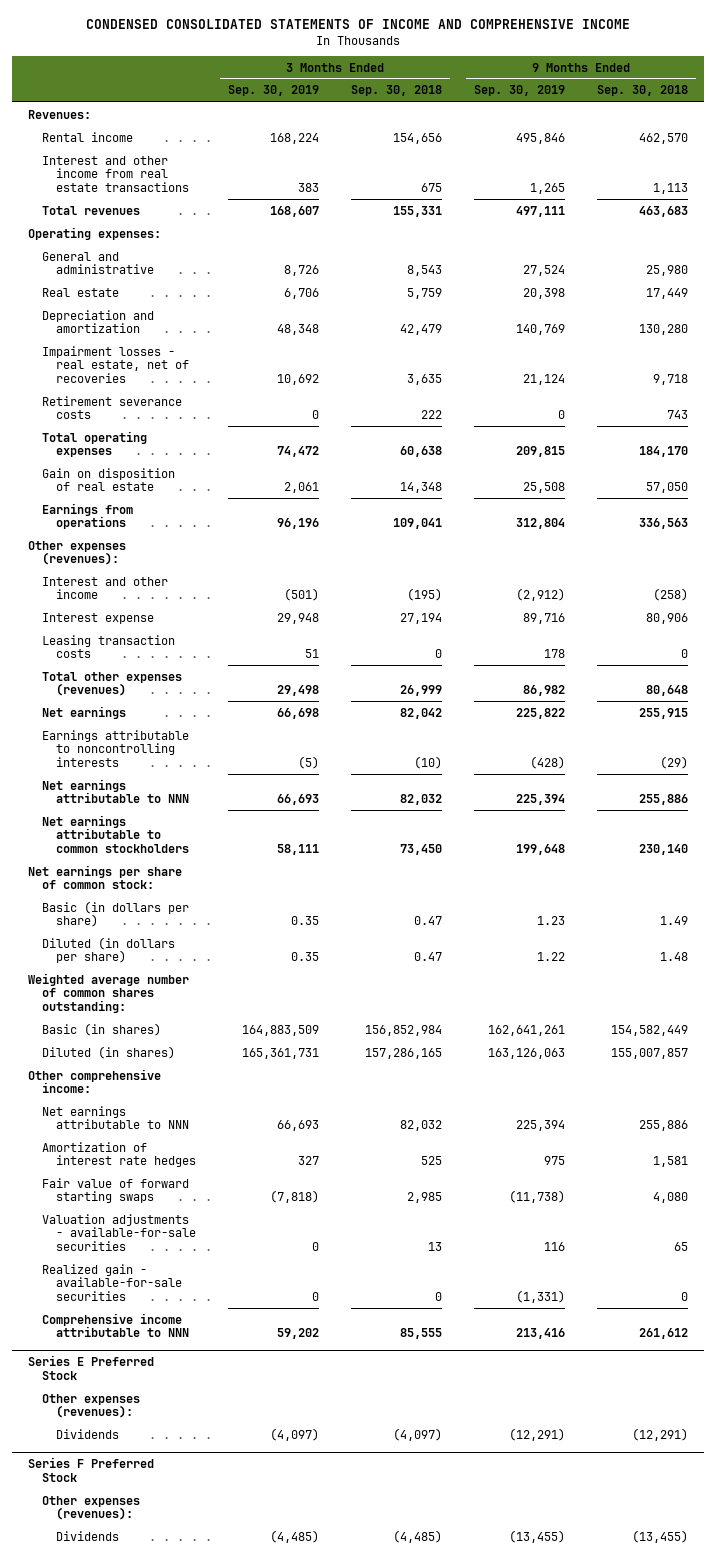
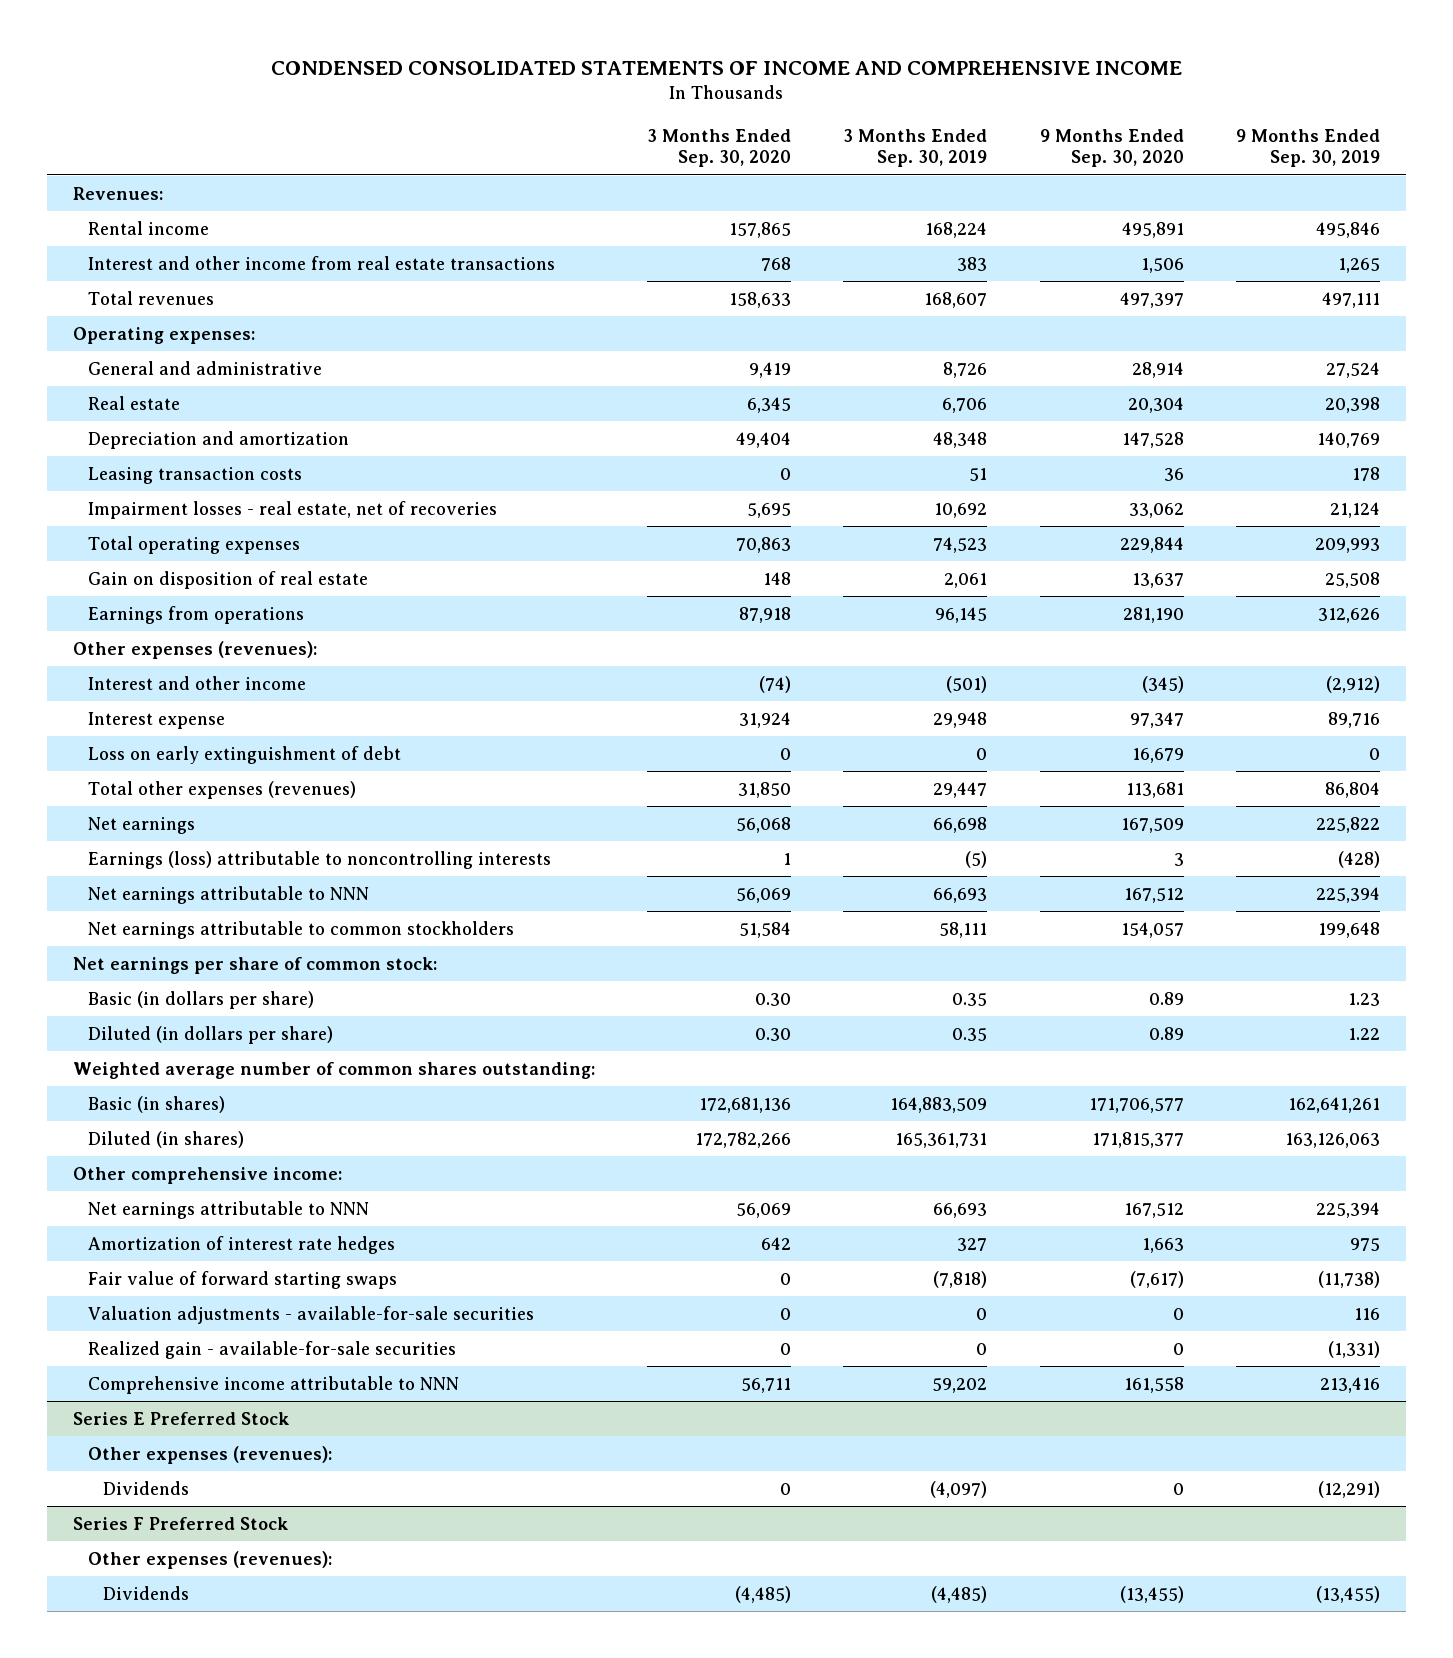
- | 3 Months Ended Sep. 30, 2019 | 3 Months Ended Sep. 30, 2018 | 9 Months Ended Sep. 30, 2019 | 9 Months Ended Sep. 30, 2018
+ | 3 Months Ended Sep. 30, 2020 | 3 Months Ended Sep. 30, 2019 | 9 Months Ended Sep. 30, 2020 | 9 Months Ended Sep. 30, 2019
moved up: Leasing transaction costs | 0 | 51 | 36 | 178
- Retirement severance costs | 0 | 222 | 0 | 743
- Total operating expenses | 74,472 | 60,638 | 209,815 | 184,170
+ Total operating expenses | 70,863 | 74,523 | 229,844 | 209,993
- Earnings from operations | 96,196 | 109,041 | 312,804 | 336,563
+ Earnings from operations | 87,918 | 96,145 | 281,190 | 312,626
- Total other expenses (revenues) | 29,498 | 26,999 | 86,982 | 80,648
+ Loss on early extinguishment of debt | 0 | 0 | 16,679 | 0
+ Total other expenses (revenues) | 31,850 | 29,447 | 113,681 | 86,804
- Earnings attributable to noncontrolling interests | (5) | (10) | (428) | (29)
+ Earnings (loss) attributable to noncontrolling interests | 1 | (5) | 3 | (428)

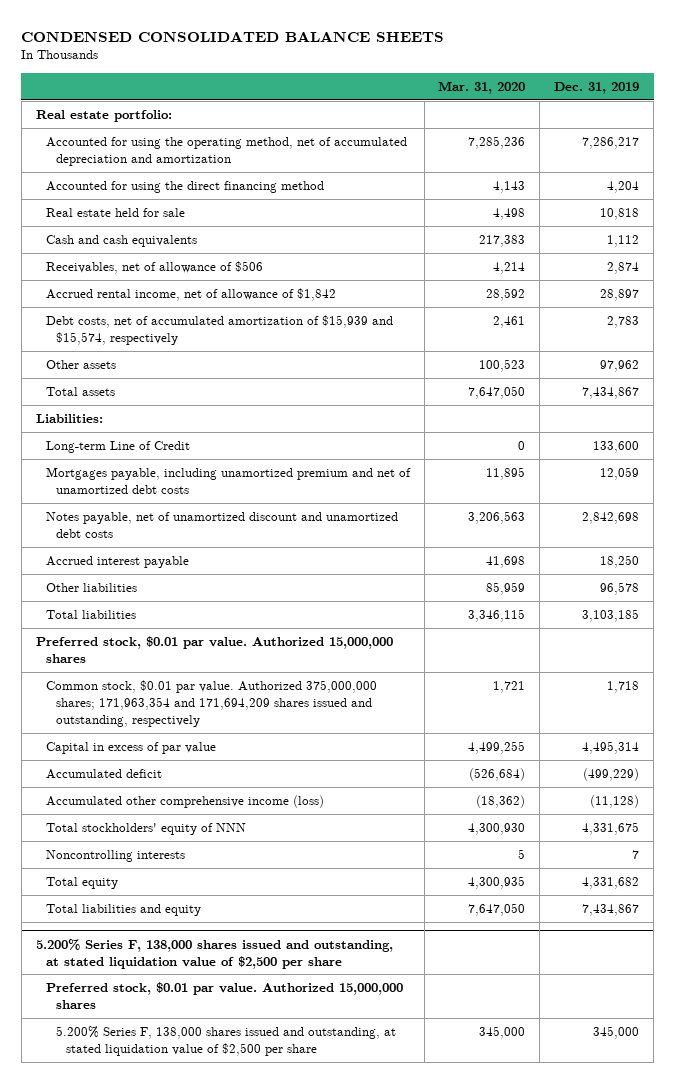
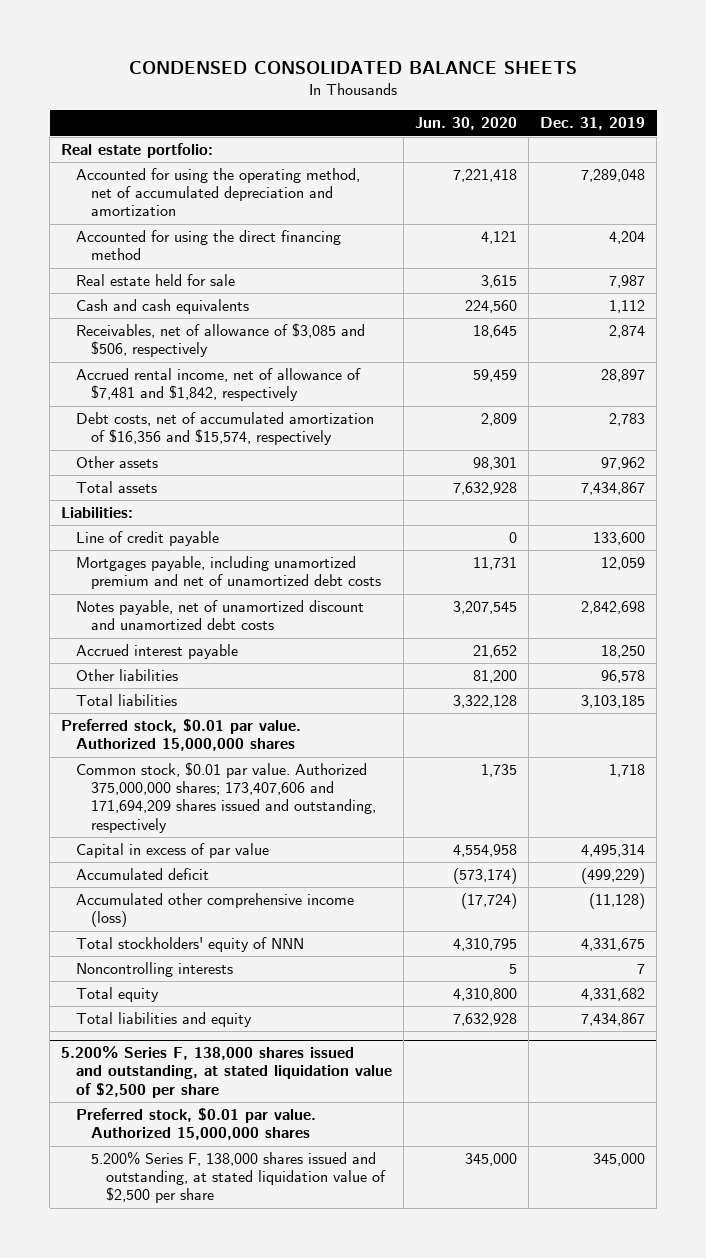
- | Mar. 31, 2020 | Dec. 31, 2019
+ | Jun. 30, 2020 | Dec. 31, 2019
- Accounted for using the operating method, net of accumulated depreciation and amortization | 7,285,236 | 7,286,217
+ Accounted for using the operating method, net of accumulated depreciation and amortization | 7,221,418 | 7,289,048
- Real estate held for sale | 4,498 | 10,818
+ Real estate held for sale | 3,615 | 7,987
- Receivables, net of allowance of $506 | 4,214 | 2,874
- Accrued rental income, net of allowance of $1,842 | 28,592 | 28,897
- Debt costs, net of accumulated amortization of $15,939 and $15,574, respectively | 2,461 | 2,783
+ Receivables, net of allowance of $3,085 and $506, respectively | 18,645 | 2,874
+ Accrued rental income, net of allowance of $7,481 and $1,842, respectively | 59,459 | 28,897
+ Debt costs, net of accumulated amortization of $16,356 and $15,574, respectively | 2,809 | 2,783
- Long-term Line of Credit | 0 | 133,600
+ Line of credit payable | 0 | 133,600
- Common stock, $0.01 par value. Authorized 375,000,000 shares; 171,963,354 and 171,694,209 shares issued and outstanding, respectively | 1,721 | 1,718
+ Common stock, $0.01 par value. Authorized 375,000,000 shares; 173,407,606 and 171,694,209 shares issued and outstanding, respectively | 1,735 | 1,718

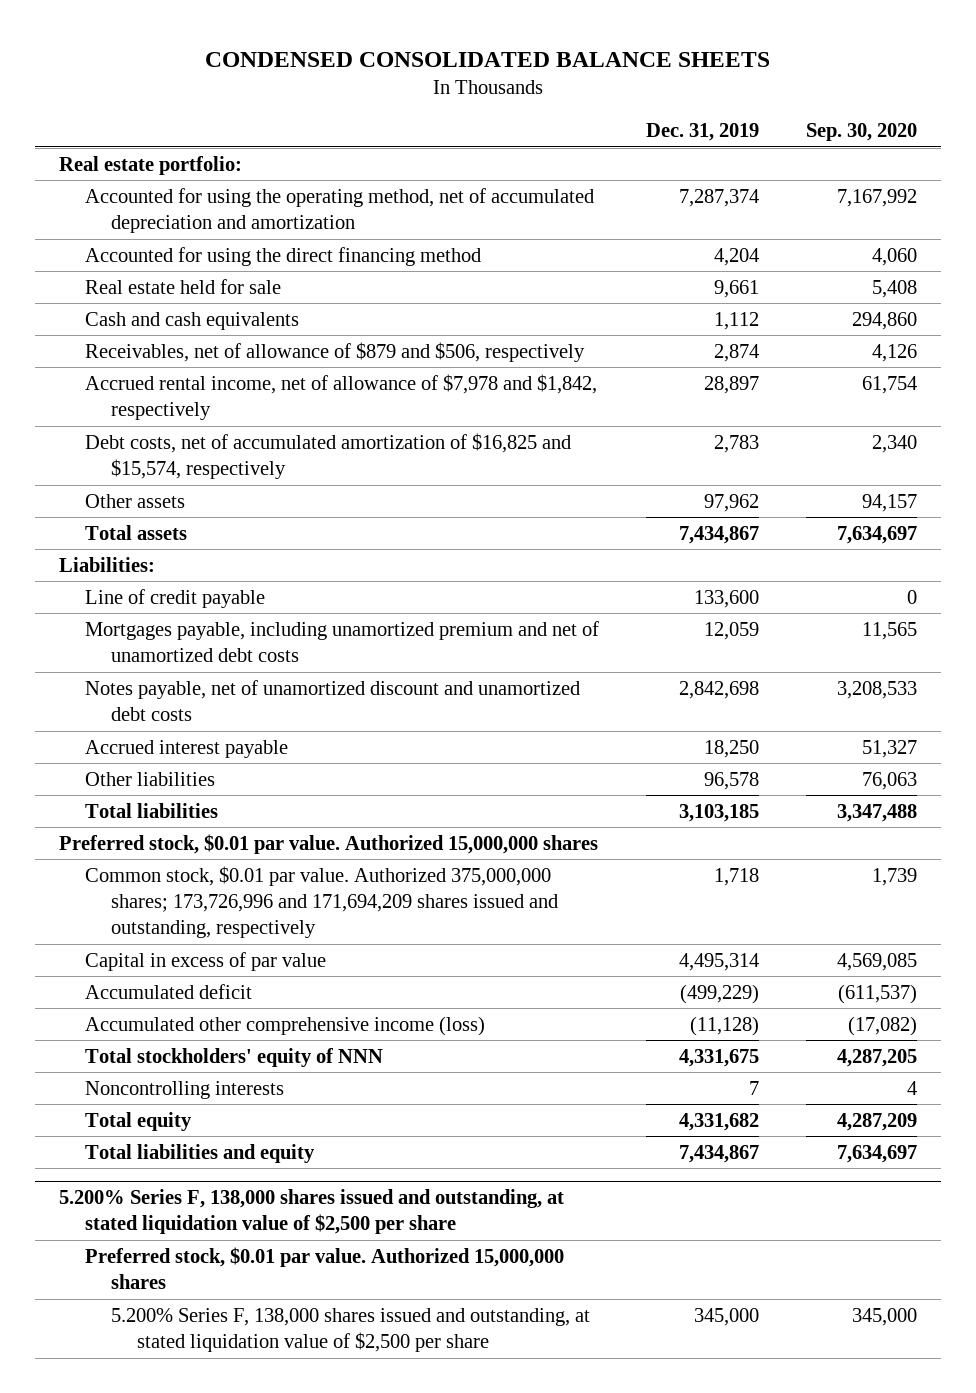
- | Jun. 30, 2020 | Dec. 31, 2019
+ | Dec. 31, 2019 | Sep. 30, 2020
- Accounted for using the operating method, net of accumulated depreciation and amortization | 7,221,418 | 7,289,048
+ Accounted for using the operating method, net of accumulated depreciation and amortization | 7,287,374 | 7,167,992
- Real estate held for sale | 3,615 | 7,987
+ Real estate held for sale | 9,661 | 5,408
- Receivables, net of allowance of $3,085 and $506, respectively | 18,645 | 2,874
- Accrued rental income, net of allowance of $7,481 and $1,842, respectively | 59,459 | 28,897
- Debt costs, net of accumulated amortization of $16,356 and $15,574, respectively | 2,809 | 2,783
+ Receivables, net of allowance of $879 and $506, respectively | 2,874 | 4,126
+ Accrued rental income, net of allowance of $7,978 and $1,842, respectively | 28,897 | 61,754
+ Debt costs, net of accumulated amortization of $16,825 and $15,574, respectively | 2,783 | 2,340
- Common stock, $0.01 par value. Authorized 375,000,000 shares; 173,407,606 and 171,694,209 shares issued and outstanding, respectively | 1,735 | 1,718
+ Common stock, $0.01 par value. Authorized 375,000,000 shares; 173,726,996 and 171,694,209 shares issued and outstanding, respectively | 1,718 | 1,739

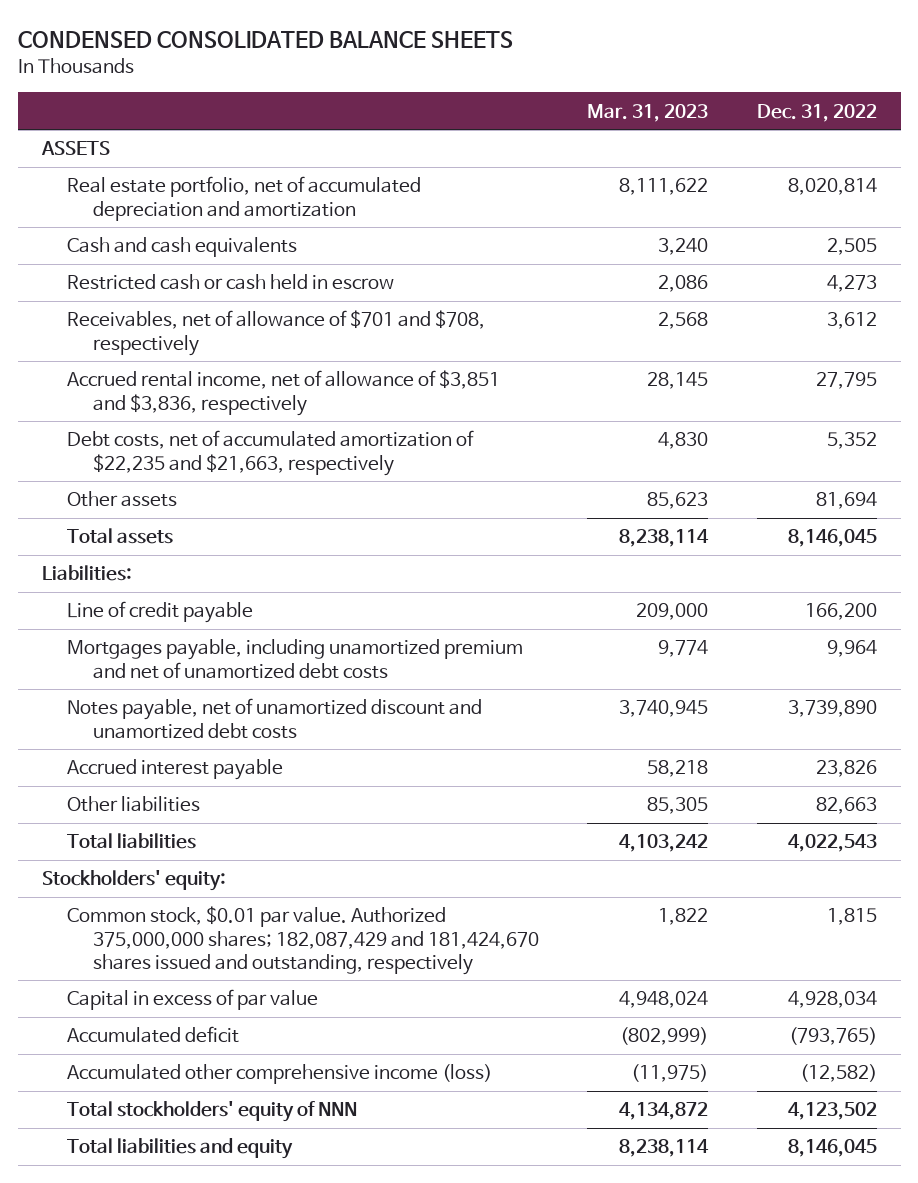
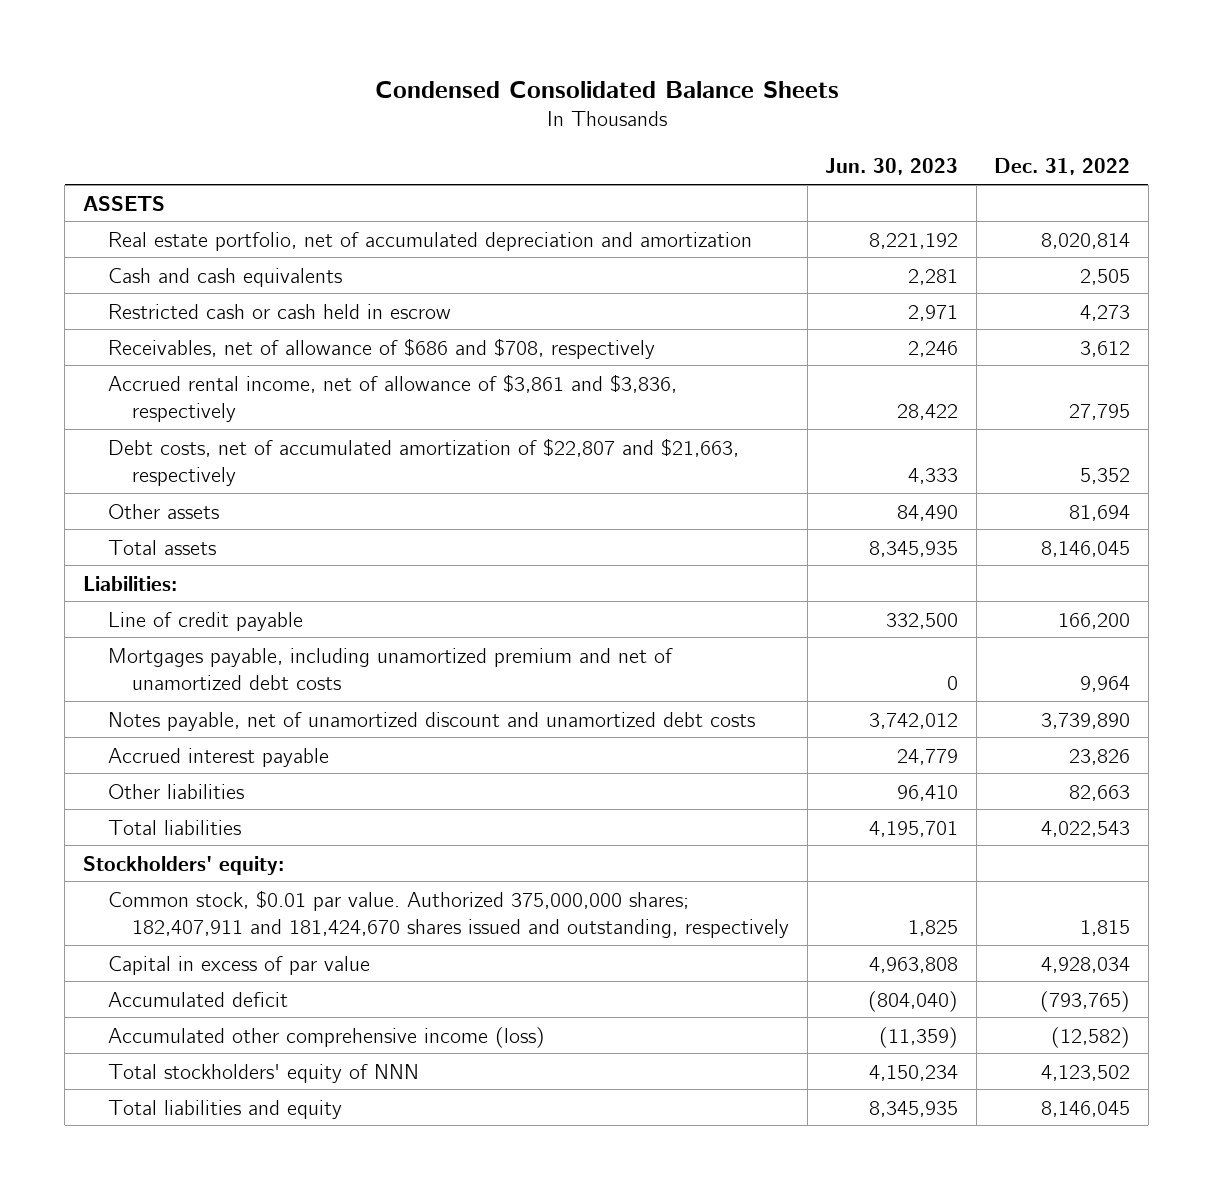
- CONDENSED CONSOLIDATED BALANCE SHEETS
+ Condensed Consolidated Balance Sheets
- | Mar. 31, 2023 | Dec. 31, 2022
+ | Jun. 30, 2023 | Dec. 31, 2022
- Receivables, net of allowance of $701 and $708, respectively | 2,568 | 3,612
- Accrued rental income, net of allowance of $3,851 and $3,836, respectively | 28,145 | 27,795
- Debt costs, net of accumulated amortization of $22,235 and $21,663, respectively | 4,830 | 5,352
+ Receivables, net of allowance of $686 and $708, respectively | 2,246 | 3,612
+ Accrued rental income, net of allowance of $3,861 and $3,836, respectively | 28,422 | 27,795
+ Debt costs, net of accumulated amortization of $22,807 and $21,663, respectively | 4,333 | 5,352
- Common stock, $0.01 par value. Authorized 375,000,000 shares; 182,087,429 and 181,424,670 shares issued and outstanding, respectively | 1,822 | 1,815
+ Common stock, $0.01 par value. Authorized 375,000,000 shares; 182,407,911 and 181,424,670 shares issued and outstanding, respectively | 1,825 | 1,815

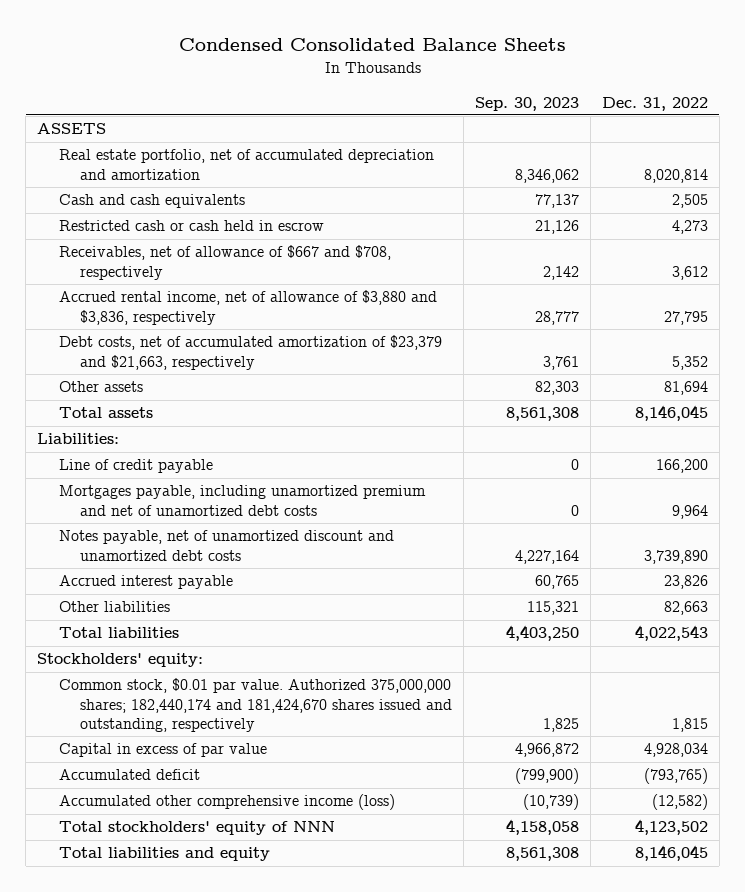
- | Jun. 30, 2023 | Dec. 31, 2022
+ | Sep. 30, 2023 | Dec. 31, 2022
- Receivables, net of allowance of $686 and $708, respectively | 2,246 | 3,612
- Accrued rental income, net of allowance of $3,861 and $3,836, respectively | 28,422 | 27,795
- Debt costs, net of accumulated amortization of $22,807 and $21,663, respectively | 4,333 | 5,352
+ Receivables, net of allowance of $667 and $708, respectively | 2,142 | 3,612
+ Accrued rental income, net of allowance of $3,880 and $3,836, respectively | 28,777 | 27,795
+ Debt costs, net of accumulated amortization of $23,379 and $21,663, respectively | 3,761 | 5,352
- Common stock, $0.01 par value. Authorized 375,000,000 shares; 182,407,911 and 181,424,670 shares issued and outstanding, respectively | 1,825 | 1,815
+ Common stock, $0.01 par value. Authorized 375,000,000 shares; 182,440,174 and 181,424,670 shares issued and outstanding, respectively | 1,825 | 1,815

